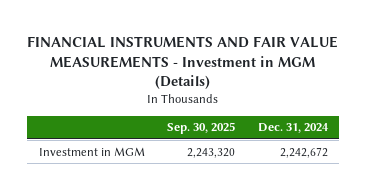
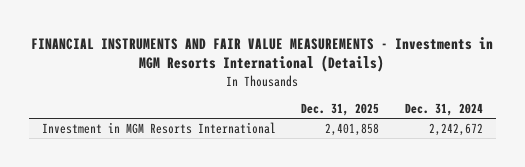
- FINANCIAL INSTRUMENTS AND FAIR VALUE MEASUREMENTS - Investment in MGM (Details)
+ FINANCIAL INSTRUMENTS AND FAIR VALUE MEASUREMENTS - Investments in MGM Resorts International (Details)
- | Sep. 30, 2025 | Dec. 31, 2024
+ | Dec. 31, 2025 | Dec. 31, 2024
- Investment in MGM | 2,243,320 | 2,242,672
+ Investment in MGM Resorts International | 2,401,858 | 2,242,672

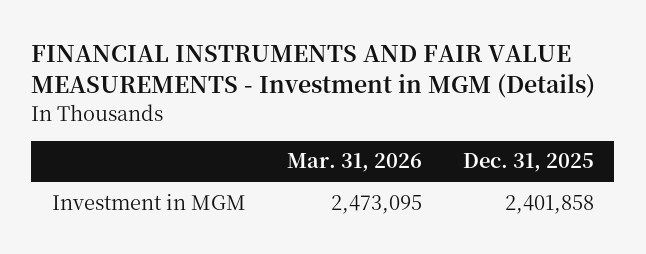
- FINANCIAL INSTRUMENTS AND FAIR VALUE MEASUREMENTS - Investments in MGM Resorts International (Details)
+ FINANCIAL INSTRUMENTS AND FAIR VALUE MEASUREMENTS - Investment in MGM (Details)
- | Dec. 31, 2025 | Dec. 31, 2024
+ | Mar. 31, 2026 | Dec. 31, 2025
- Investment in MGM Resorts International | 2,401,858 | 2,242,672
+ Investment in MGM | 2,473,095 | 2,401,858

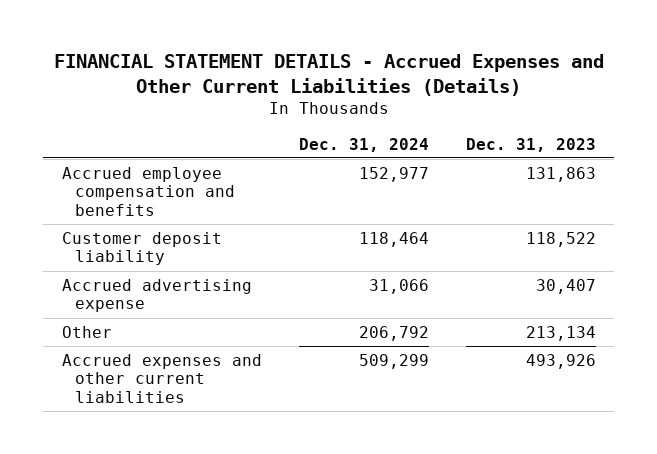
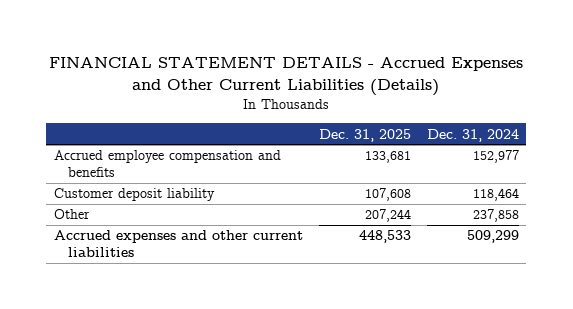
- | Dec. 31, 2024 | Dec. 31, 2023
+ | Dec. 31, 2025 | Dec. 31, 2024
- Accrued advertising expense | 31,066 | 30,407
- Other | 206,792 | 213,134
+ Other | 207,244 | 237,858

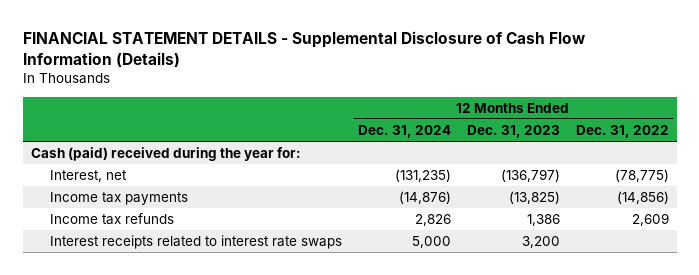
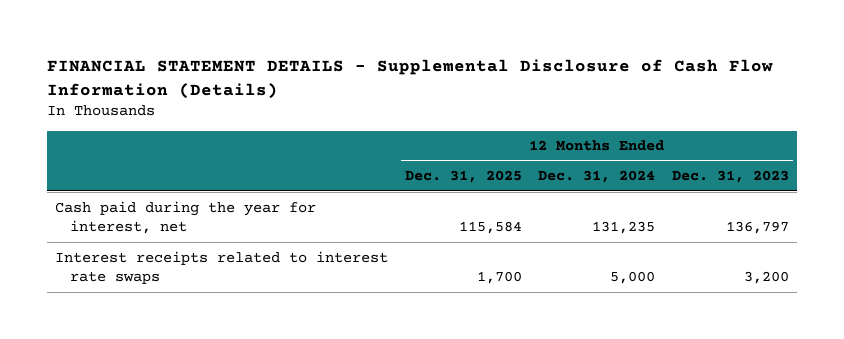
- | 12 Months Ended Dec. 31, 2024 | 12 Months Ended Dec. 31, 2023 | 12 Months Ended Dec. 31, 2022
+ | 12 Months Ended Dec. 31, 2025 | 12 Months Ended Dec. 31, 2024 | 12 Months Ended Dec. 31, 2023
- Cash (paid) received during the year for:
- Interest, net | (131,235) | (136,797) | (78,775)
- Income tax payments | (14,876) | (13,825) | (14,856)
- Income tax refunds | 2,826 | 1,386 | 2,609
+ Cash paid during the year for interest, net | 115,584 | 131,235 | 136,797

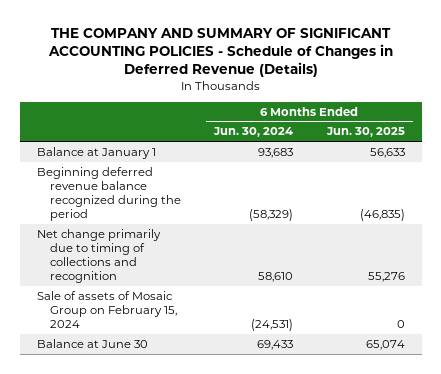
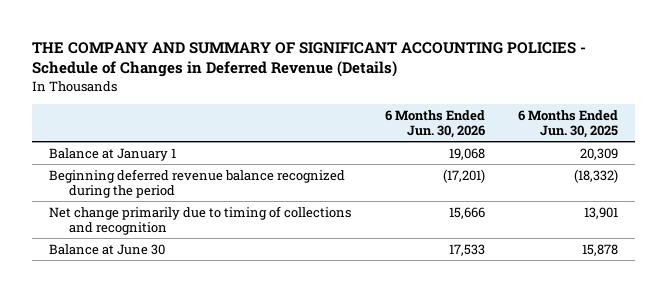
- | 6 Months Ended Jun. 30, 2024 | 6 Months Ended Jun. 30, 2025
+ | 6 Months Ended Jun. 30, 2026 | 6 Months Ended Jun. 30, 2025
- Balance at January 1 | 93,683 | 56,633
- Beginning deferred revenue balance recognized during the period | (58,329) | (46,835)
- Net change primarily due to timing of collections and recognition | 58,610 | 55,276
- Sale of assets of Mosaic Group on February 15, 2024 | (24,531) | 0
- Balance at June 30 | 69,433 | 65,074
+ Balance at January 1 | 19,068 | 20,309
+ Beginning deferred revenue balance recognized during the period | (17,201) | (18,332)
+ Net change primarily due to timing of collections and recognition | 15,666 | 13,901
+ Balance at June 30 | 17,533 | 15,878

